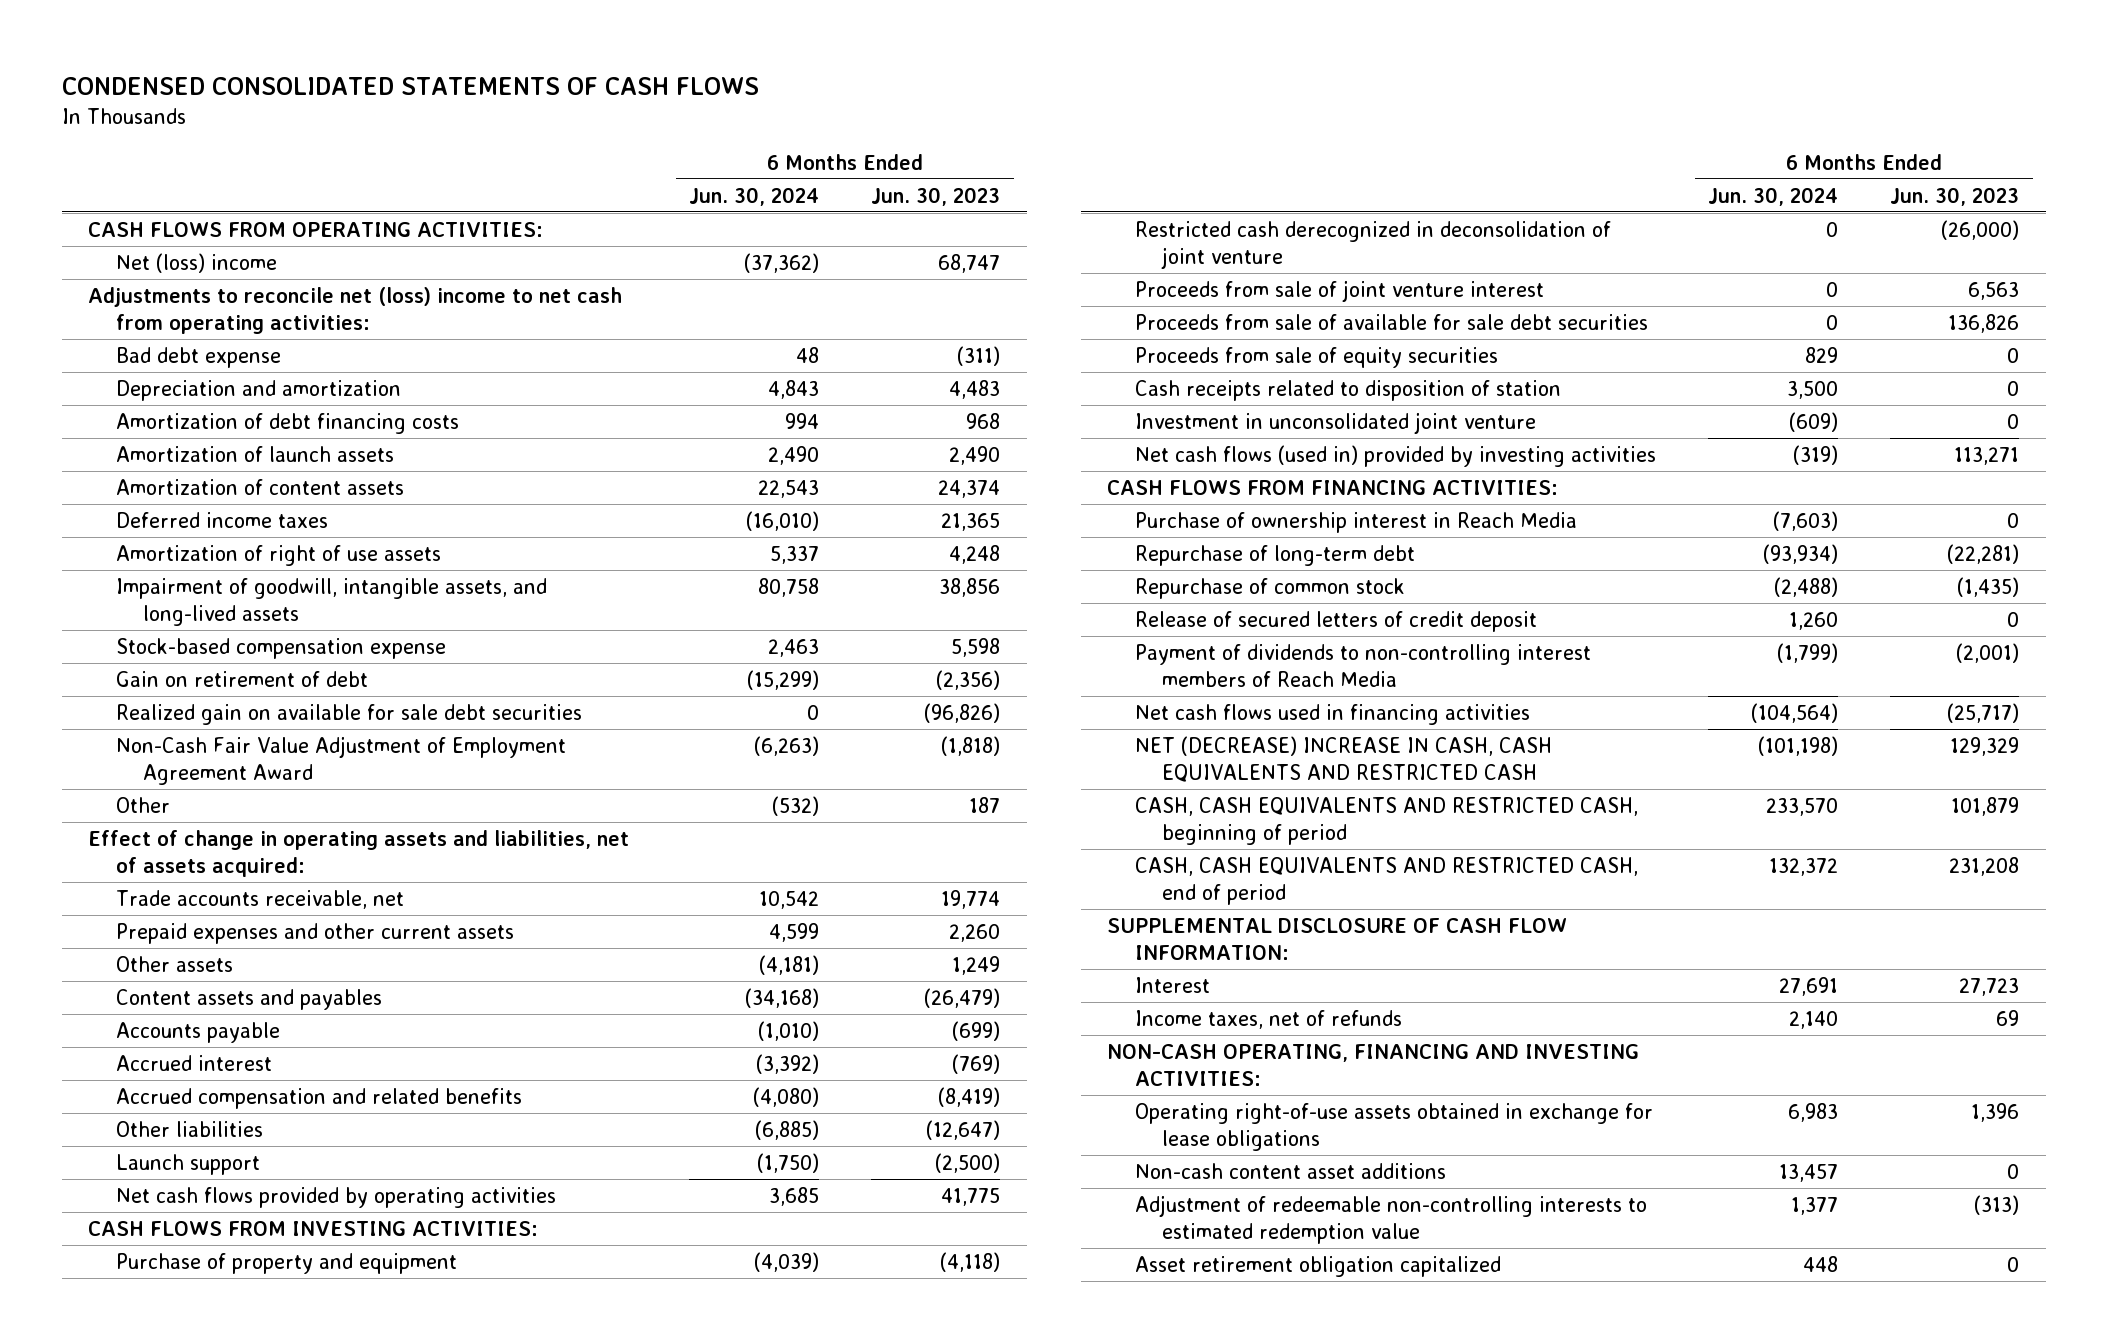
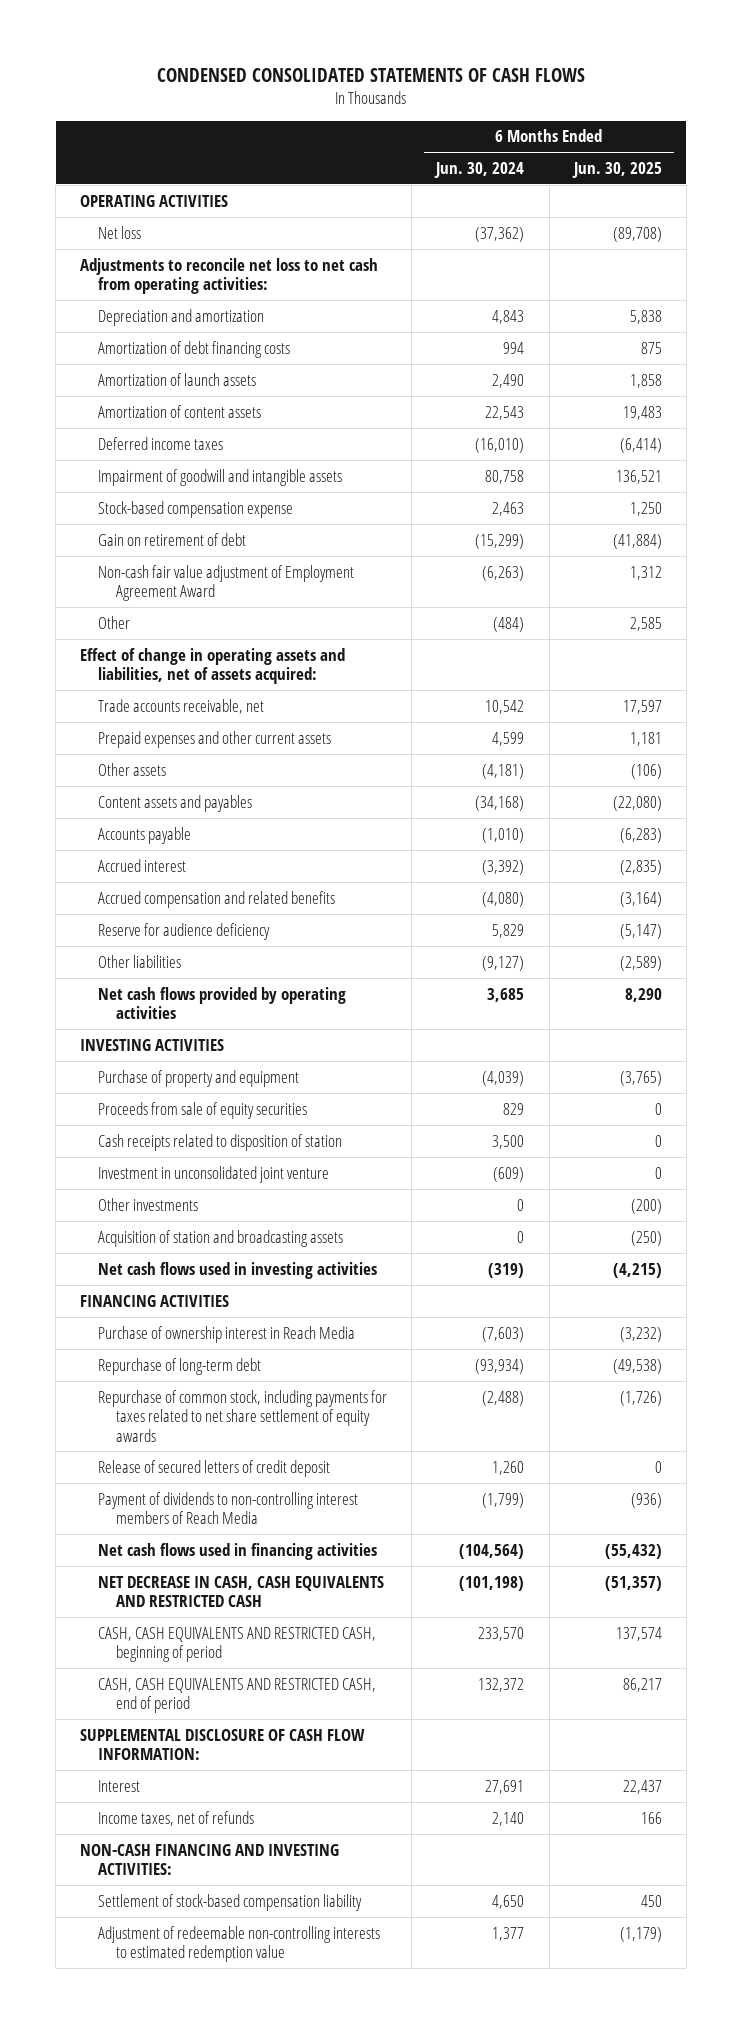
- | 6 Months Ended Jun. 30, 2024 | 6 Months Ended Jun. 30, 2023
+ | 6 Months Ended Jun. 30, 2024 | 6 Months Ended Jun. 30, 2025
- CASH FLOWS FROM OPERATING ACTIVITIES:
- Net (loss) income | (37,362) | 68,747
- Adjustments to reconcile net (loss) income to net cash from operating activities:
- Bad debt expense | 48 | (311)
+ OPERATING ACTIVITIES
+ Net loss | (37,362) | (89,708)
+ Adjustments to reconcile net loss to net cash from operating activities:
- Amortization of right of use assets | 5,337 | 4,248
- Impairment of goodwill, intangible assets, and long-lived assets | 80,758 | 38,856
+ Impairment of goodwill and intangible assets | 80,758 | 136,521
- Realized gain on available for sale debt securities | 0 | (96,826)
- Non-Cash Fair Value Adjustment of Employment Agreement Award | (6,263) | (1,818)
- Other | (532) | 187
+ Non-cash fair value adjustment of Employment Agreement Award | (6,263) | 1,312
+ Other | (484) | 2,585
- Other liabilities | (6,885) | (12,647)
- Launch support | (1,750) | (2,500)
+ Reserve for audience deficiency | 5,829 | (5,147)
+ Other liabilities | (9,127) | (2,589)
- CASH FLOWS FROM INVESTING ACTIVITIES:
+ INVESTING ACTIVITIES
- Restricted cash derecognized in deconsolidation of joint venture | 0 | (26,000)
- Proceeds from sale of joint venture interest | 0 | 6,563
- Proceeds from sale of available for sale debt securities | 0 | 136,826
- Net cash flows (used in) provided by investing activities | (319) | 113,271
- CASH FLOWS FROM FINANCING ACTIVITIES:
+ Other investments | 0 | (200)
+ Acquisition of station and broadcasting assets | 0 | (250)
+ Net cash flows used in investing activities | (319) | (4,215)
+ FINANCING ACTIVITIES
- Repurchase of common stock | (2,488) | (1,435)
+ Repurchase of common stock, including payments for taxes related to net share settlement of equity awards | (2,488) | (1,726)
- NET (DECREASE) INCREASE IN CASH, CASH EQUIVALENTS AND RESTRICTED CASH | (101,198) | 129,329
+ NET DECREASE IN CASH, CASH EQUIVALENTS AND RESTRICTED CASH | (101,198) | (51,357)
- NON-CASH OPERATING, FINANCING AND INVESTING ACTIVITIES:
- Operating right-of-use assets obtained in exchange for lease obligations | 6,983 | 1,396
- Non-cash content asset additions | 13,457 | 0
+ NON-CASH FINANCING AND INVESTING ACTIVITIES:
+ Settlement of stock-based compensation liability | 4,650 | 450
- Asset retirement obligation capitalized | 448 | 0

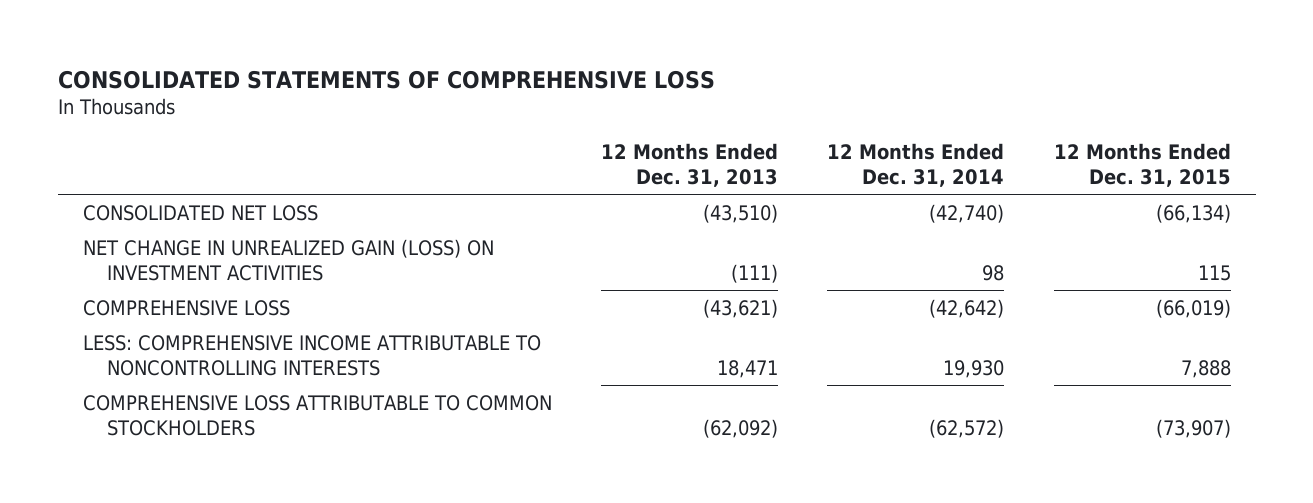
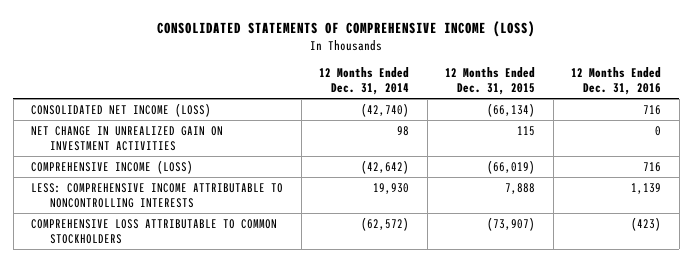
- CONSOLIDATED STATEMENTS OF COMPREHENSIVE LOSS
+ CONSOLIDATED STATEMENTS OF COMPREHENSIVE INCOME (LOSS)
- | 12 Months Ended Dec. 31, 2013 | 12 Months Ended Dec. 31, 2014 | 12 Months Ended Dec. 31, 2015
+ | 12 Months Ended Dec. 31, 2014 | 12 Months Ended Dec. 31, 2015 | 12 Months Ended Dec. 31, 2016
- CONSOLIDATED NET LOSS | (43,510) | (42,740) | (66,134)
- NET CHANGE IN UNREALIZED GAIN (LOSS) ON INVESTMENT ACTIVITIES | (111) | 98 | 115
- COMPREHENSIVE LOSS | (43,621) | (42,642) | (66,019)
+ CONSOLIDATED NET INCOME (LOSS) | (42,740) | (66,134) | 716
+ NET CHANGE IN UNREALIZED GAIN ON INVESTMENT ACTIVITIES | 98 | 115 | 0
+ COMPREHENSIVE INCOME (LOSS) | (42,642) | (66,019) | 716

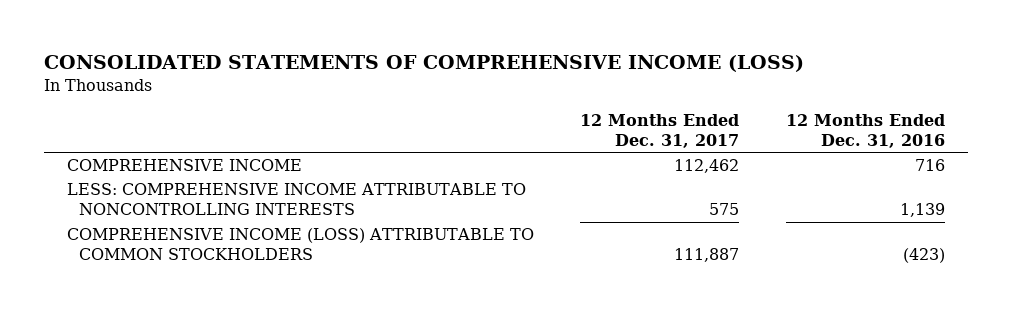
- | 12 Months Ended Dec. 31, 2014 | 12 Months Ended Dec. 31, 2015 | 12 Months Ended Dec. 31, 2016
+ | 12 Months Ended Dec. 31, 2017 | 12 Months Ended Dec. 31, 2016
- CONSOLIDATED NET INCOME (LOSS) | (42,740) | (66,134) | 716
- NET CHANGE IN UNREALIZED GAIN ON INVESTMENT ACTIVITIES | 98 | 115 | 0
- COMPREHENSIVE INCOME (LOSS) | (42,642) | (66,019) | 716
+ COMPREHENSIVE INCOME | 112,462 | 716
- COMPREHENSIVE LOSS ATTRIBUTABLE TO COMMON STOCKHOLDERS | (62,572) | (73,907) | (423)
+ COMPREHENSIVE INCOME (LOSS) ATTRIBUTABLE TO COMMON STOCKHOLDERS | 111,887 | (423)

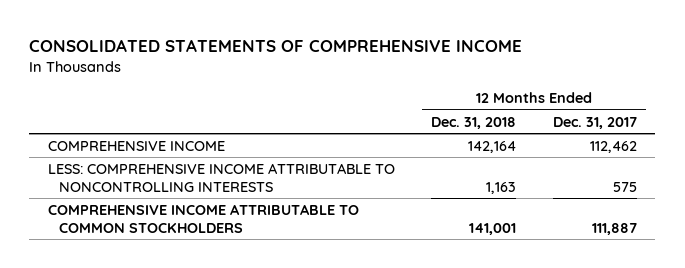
- CONSOLIDATED STATEMENTS OF COMPREHENSIVE INCOME (LOSS)
+ CONSOLIDATED STATEMENTS OF COMPREHENSIVE INCOME
- | 12 Months Ended Dec. 31, 2017 | 12 Months Ended Dec. 31, 2016
+ | 12 Months Ended Dec. 31, 2018 | 12 Months Ended Dec. 31, 2017
- COMPREHENSIVE INCOME (LOSS) ATTRIBUTABLE TO COMMON STOCKHOLDERS | 111,887 | (423)
+ COMPREHENSIVE INCOME ATTRIBUTABLE TO COMMON STOCKHOLDERS | 141,001 | 111,887

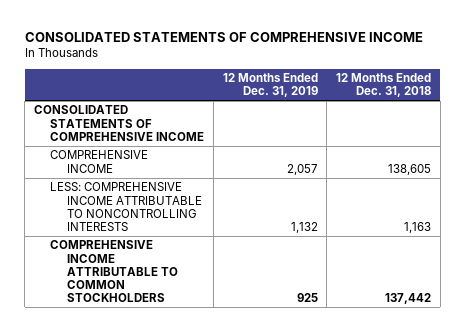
- | 12 Months Ended Dec. 31, 2018 | 12 Months Ended Dec. 31, 2017
+ | 12 Months Ended Dec. 31, 2019 | 12 Months Ended Dec. 31, 2018
- COMPREHENSIVE INCOME | 142,164 | 112,462
+ CONSOLIDATED STATEMENTS OF COMPREHENSIVE INCOME
+ COMPREHENSIVE INCOME | 2,057 | 138,605
- COMPREHENSIVE INCOME ATTRIBUTABLE TO COMMON STOCKHOLDERS | 141,001 | 111,887
+ COMPREHENSIVE INCOME ATTRIBUTABLE TO COMMON STOCKHOLDERS | 925 | 137,442

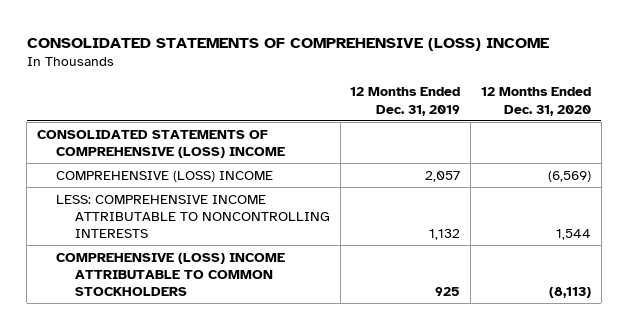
- CONSOLIDATED STATEMENTS OF COMPREHENSIVE INCOME
+ CONSOLIDATED STATEMENTS OF COMPREHENSIVE (LOSS) INCOME
- | 12 Months Ended Dec. 31, 2019 | 12 Months Ended Dec. 31, 2018
+ | 12 Months Ended Dec. 31, 2019 | 12 Months Ended Dec. 31, 2020
- CONSOLIDATED STATEMENTS OF COMPREHENSIVE INCOME
- COMPREHENSIVE INCOME | 2,057 | 138,605
+ CONSOLIDATED STATEMENTS OF COMPREHENSIVE (LOSS) INCOME
+ COMPREHENSIVE (LOSS) INCOME | 2,057 | (6,569)
- COMPREHENSIVE INCOME ATTRIBUTABLE TO COMMON STOCKHOLDERS | 925 | 137,442
+ COMPREHENSIVE (LOSS) INCOME ATTRIBUTABLE TO COMMON STOCKHOLDERS | 925 | (8,113)

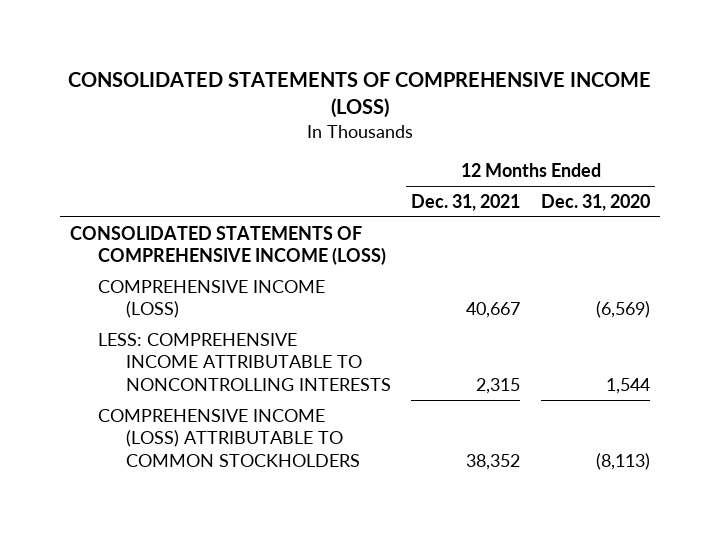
- CONSOLIDATED STATEMENTS OF COMPREHENSIVE (LOSS) INCOME
+ CONSOLIDATED STATEMENTS OF COMPREHENSIVE INCOME (LOSS)
- | 12 Months Ended Dec. 31, 2019 | 12 Months Ended Dec. 31, 2020
+ | 12 Months Ended Dec. 31, 2021 | 12 Months Ended Dec. 31, 2020
- CONSOLIDATED STATEMENTS OF COMPREHENSIVE (LOSS) INCOME
- COMPREHENSIVE (LOSS) INCOME | 2,057 | (6,569)
+ CONSOLIDATED STATEMENTS OF COMPREHENSIVE INCOME (LOSS)
+ COMPREHENSIVE INCOME (LOSS) | 40,667 | (6,569)
- COMPREHENSIVE (LOSS) INCOME ATTRIBUTABLE TO COMMON STOCKHOLDERS | 925 | (8,113)
+ COMPREHENSIVE INCOME (LOSS) ATTRIBUTABLE TO COMMON STOCKHOLDERS | 38,352 | (8,113)

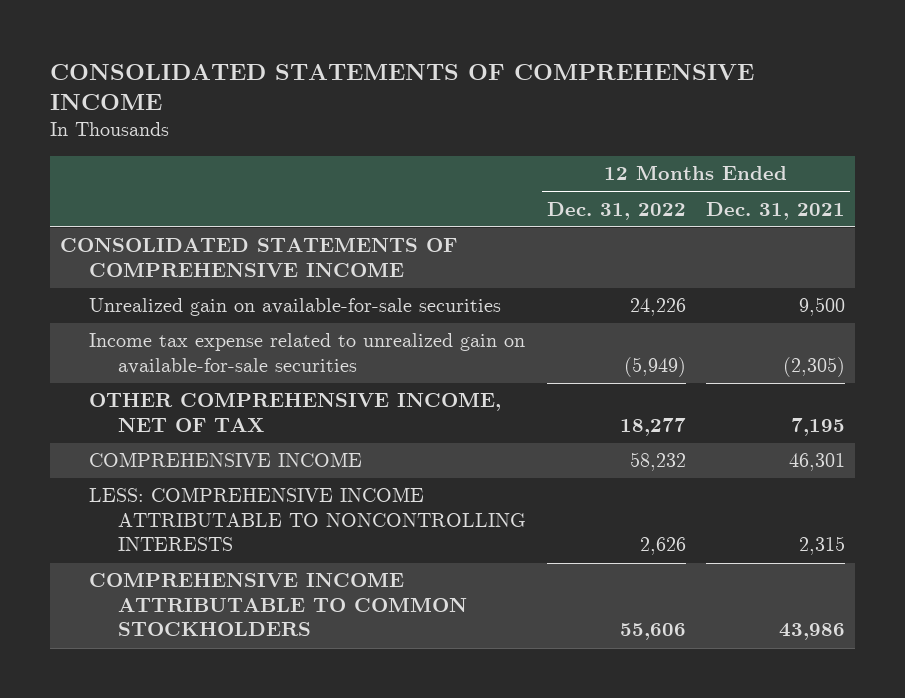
- CONSOLIDATED STATEMENTS OF COMPREHENSIVE INCOME (LOSS)
+ CONSOLIDATED STATEMENTS OF COMPREHENSIVE INCOME
- | 12 Months Ended Dec. 31, 2021 | 12 Months Ended Dec. 31, 2020
+ | 12 Months Ended Dec. 31, 2022 | 12 Months Ended Dec. 31, 2021
- CONSOLIDATED STATEMENTS OF COMPREHENSIVE INCOME (LOSS)
- COMPREHENSIVE INCOME (LOSS) | 40,667 | (6,569)
+ CONSOLIDATED STATEMENTS OF COMPREHENSIVE INCOME
+ Unrealized gain on available-for-sale securities | 24,226 | 9,500
+ Income tax expense related to unrealized gain on available-for-sale securities | (5,949) | (2,305)
+ OTHER COMPREHENSIVE INCOME, NET OF TAX | 18,277 | 7,195
+ COMPREHENSIVE INCOME | 58,232 | 46,301
- COMPREHENSIVE INCOME (LOSS) ATTRIBUTABLE TO COMMON STOCKHOLDERS | 38,352 | (8,113)
+ COMPREHENSIVE INCOME ATTRIBUTABLE TO COMMON STOCKHOLDERS | 55,606 | 43,986

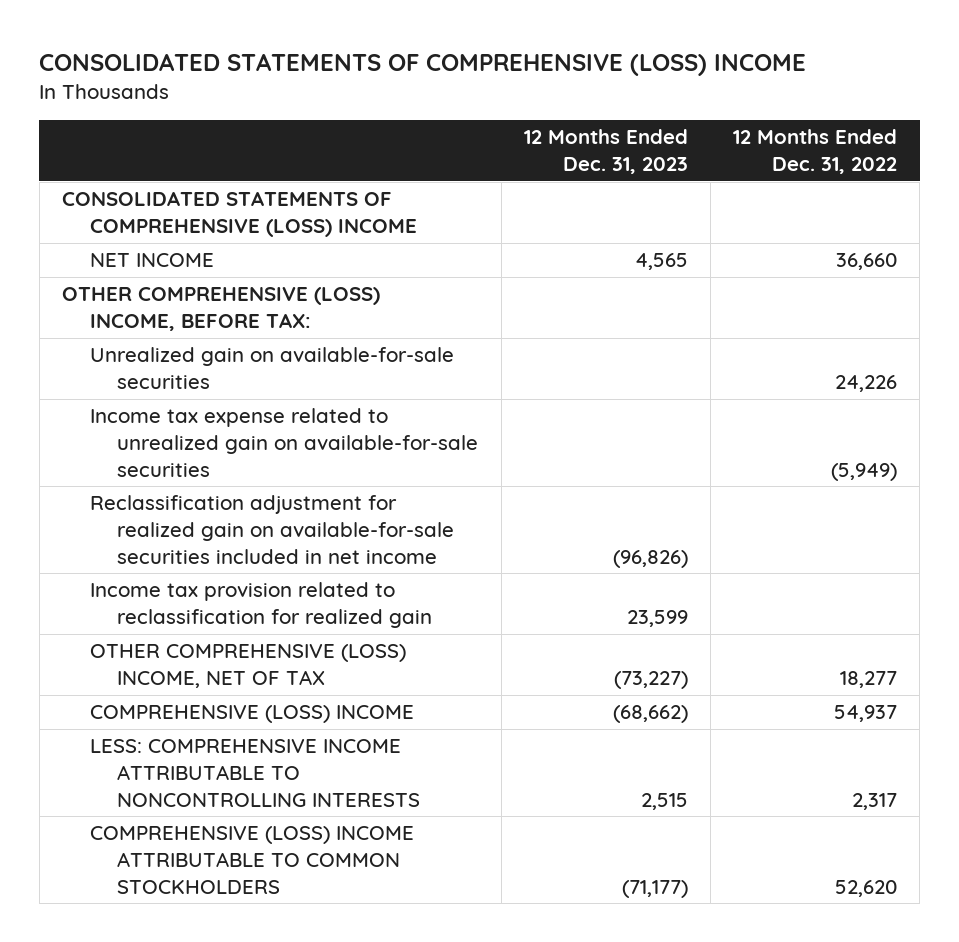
- CONSOLIDATED STATEMENTS OF COMPREHENSIVE INCOME
+ CONSOLIDATED STATEMENTS OF COMPREHENSIVE (LOSS) INCOME
- | 12 Months Ended Dec. 31, 2022 | 12 Months Ended Dec. 31, 2021
+ | 12 Months Ended Dec. 31, 2023 | 12 Months Ended Dec. 31, 2022
- CONSOLIDATED STATEMENTS OF COMPREHENSIVE INCOME
+ CONSOLIDATED STATEMENTS OF COMPREHENSIVE (LOSS) INCOME
+ NET INCOME | 4,565 | 36,660
+ OTHER COMPREHENSIVE (LOSS) INCOME, BEFORE TAX:
- OTHER COMPREHENSIVE INCOME, NET OF TAX | 18,277 | 7,195
- COMPREHENSIVE INCOME | 58,232 | 46,301
- LESS: COMPREHENSIVE INCOME ATTRIBUTABLE TO NONCONTROLLING INTERESTS | 2,626 | 2,315
- COMPREHENSIVE INCOME ATTRIBUTABLE TO COMMON STOCKHOLDERS | 55,606 | 43,986
+ Reclassification adjustment for realized gain on available-for-sale securities included in net income | (96,826) |
+ Income tax provision related to reclassification for realized gain | 23,599 |
+ OTHER COMPREHENSIVE (LOSS) INCOME, NET OF TAX | (73,227) | 18,277
+ COMPREHENSIVE (LOSS) INCOME | (68,662) | 54,937
+ LESS: COMPREHENSIVE INCOME ATTRIBUTABLE TO NONCONTROLLING INTERESTS | 2,515 | 2,317
+ COMPREHENSIVE (LOSS) INCOME ATTRIBUTABLE TO COMMON STOCKHOLDERS | (71,177) | 52,620

